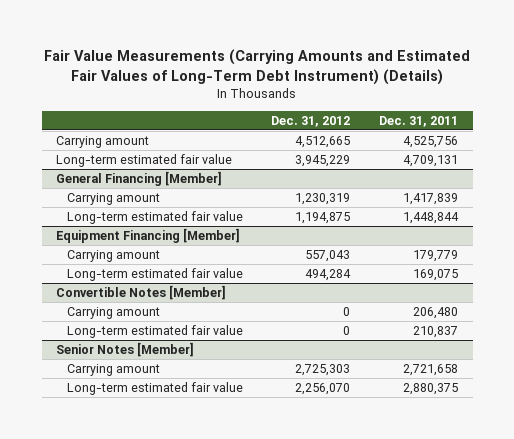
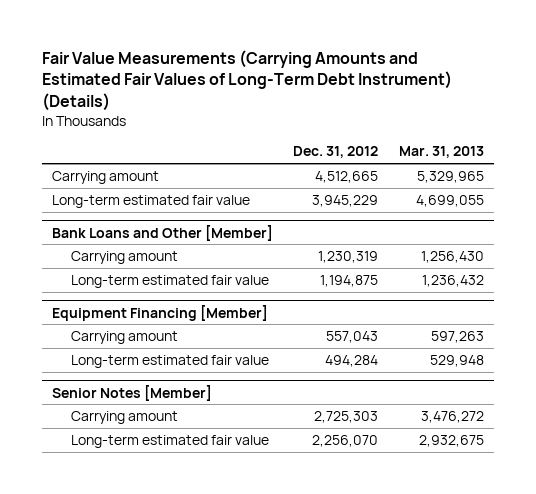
- | Dec. 31, 2012 | Dec. 31, 2011
+ | Dec. 31, 2012 | Mar. 31, 2013
- General Financing [Member]
+ Bank Loans and Other [Member]
- Convertible Notes [Member]
- Carrying amount | 0 | 206,480
- Long-term estimated fair value | 0 | 210,837

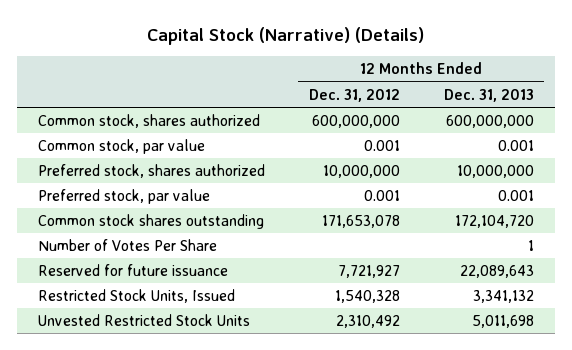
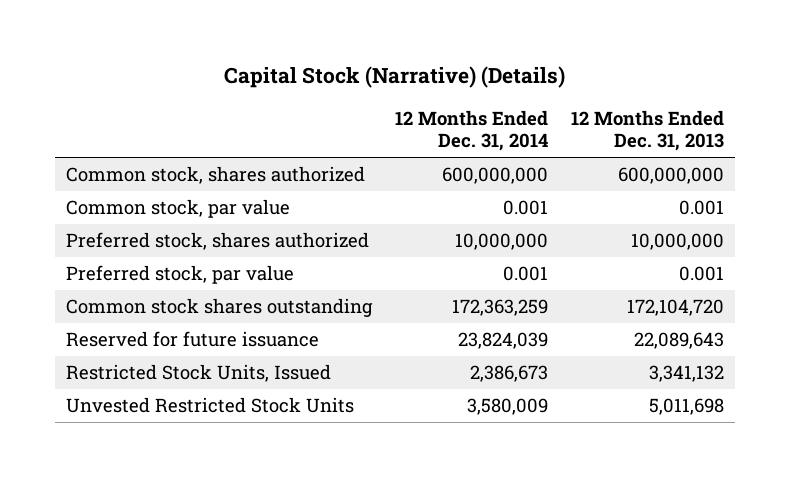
- | 12 Months Ended Dec. 31, 2012 | 12 Months Ended Dec. 31, 2013
+ | 12 Months Ended Dec. 31, 2014 | 12 Months Ended Dec. 31, 2013
- Number of Votes Per Share | | 1

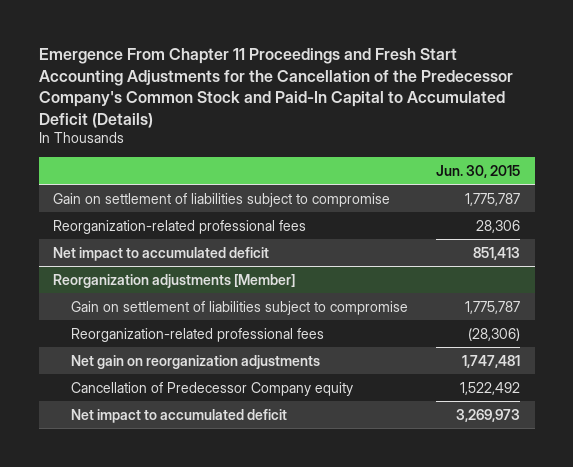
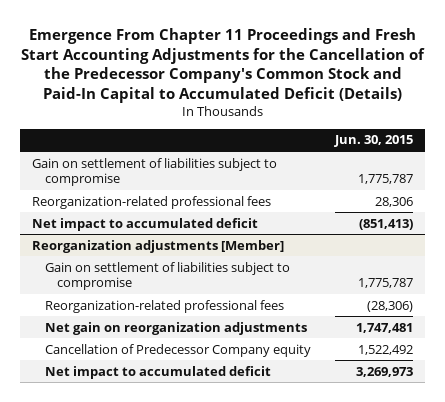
- Net impact to accumulated deficit | 851,413
+ Net impact to accumulated deficit | (851,413)

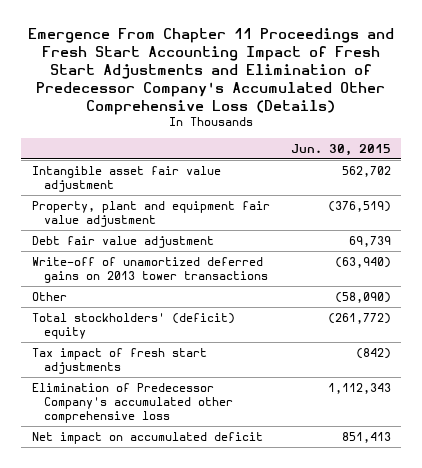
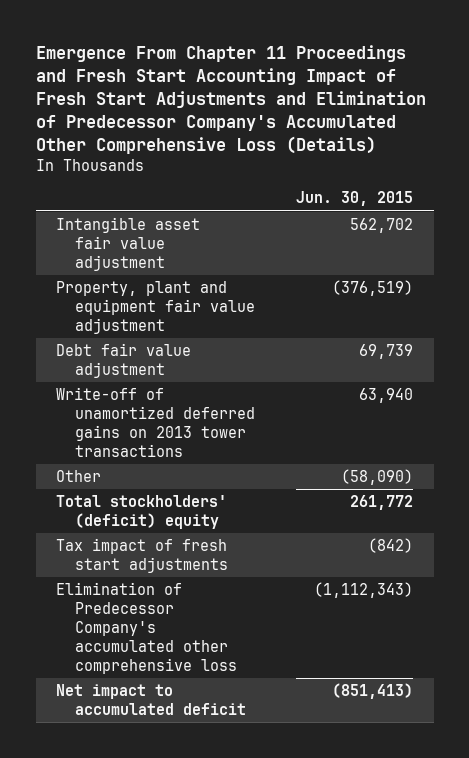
- Write-off of unamortized deferred gains on 2013 tower transactions | (63,940)
+ Write-off of unamortized deferred gains on 2013 tower transactions | 63,940
- Total stockholders' (deficit) equity | (261,772)
+ Total stockholders' (deficit) equity | 261,772
- Elimination of Predecessor Company's accumulated other comprehensive loss | 1,112,343
- Net impact on accumulated deficit | 851,413
+ Elimination of Predecessor Company's accumulated other comprehensive loss | (1,112,343)
+ Net impact to accumulated deficit | (851,413)

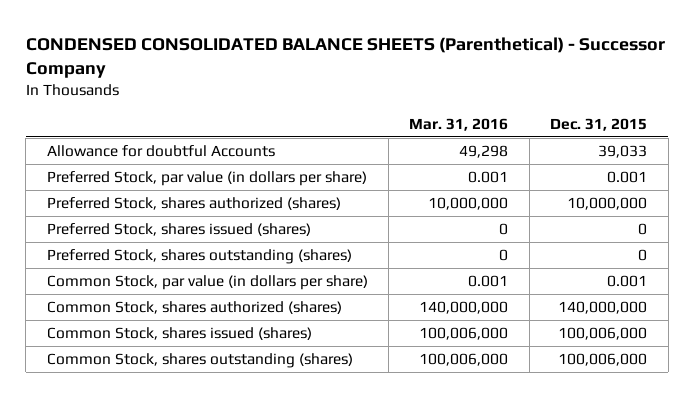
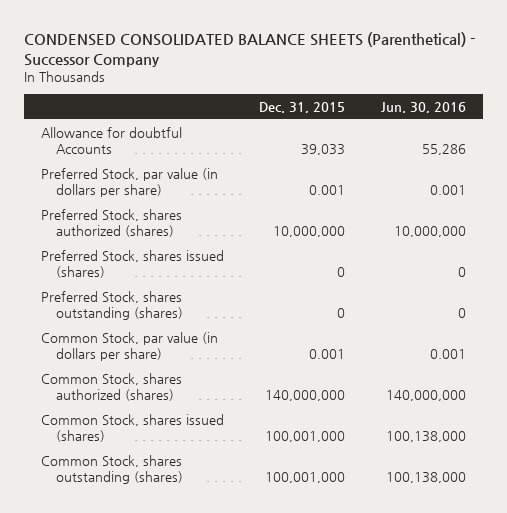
- | Mar. 31, 2016 | Dec. 31, 2015
+ | Dec. 31, 2015 | Jun. 30, 2016
- Common Stock, shares issued (shares) | 100,006,000 | 100,006,000
- Common Stock, shares outstanding (shares) | 100,006,000 | 100,006,000
+ Common Stock, shares issued (shares) | 100,001,000 | 100,138,000
+ Common Stock, shares outstanding (shares) | 100,001,000 | 100,138,000

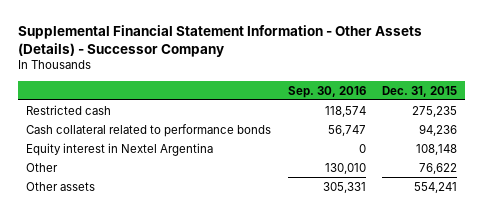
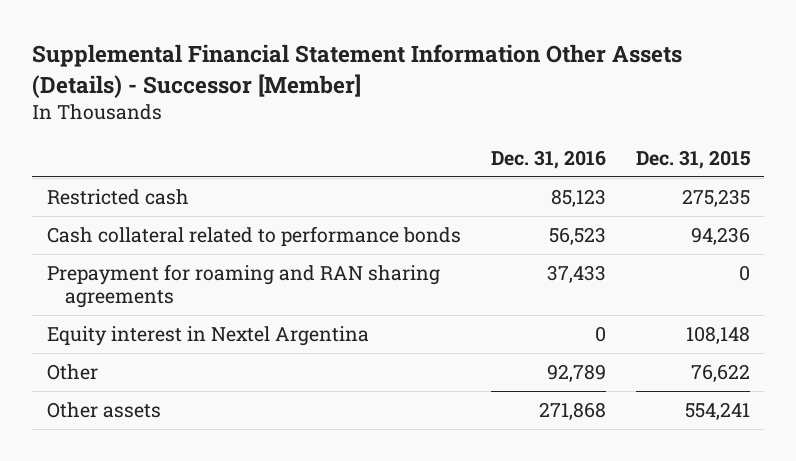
- Supplemental Financial Statement Information - Other Assets (Details) - Successor Company
+ Supplemental Financial Statement Information Other Assets (Details) - Successor [Member]
- | Sep. 30, 2016 | Dec. 31, 2015
+ | Dec. 31, 2016 | Dec. 31, 2015
+ Prepayment for roaming and RAN sharing agreements | 37,433 | 0

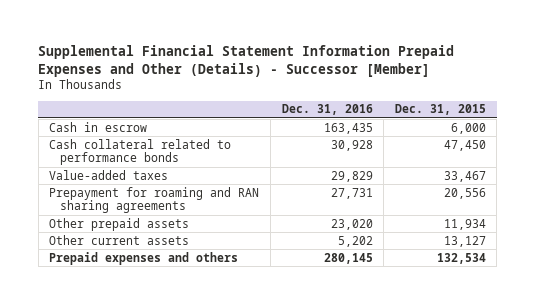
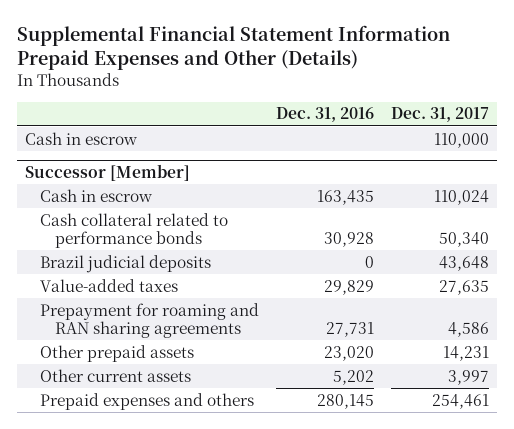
- Supplemental Financial Statement Information Prepaid Expenses and Other (Details) - Successor [Member]
+ Supplemental Financial Statement Information Prepaid Expenses and Other (Details)
- | Dec. 31, 2016 | Dec. 31, 2015
+ | Dec. 31, 2016 | Dec. 31, 2017
+ Cash in escrow | | 110,000
+ Successor [Member]
+ Brazil judicial deposits | 0 | 43,648

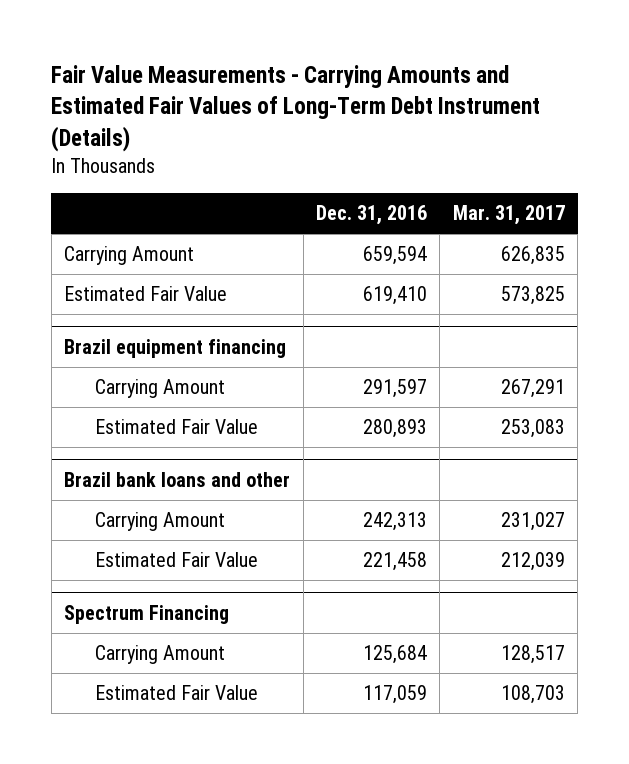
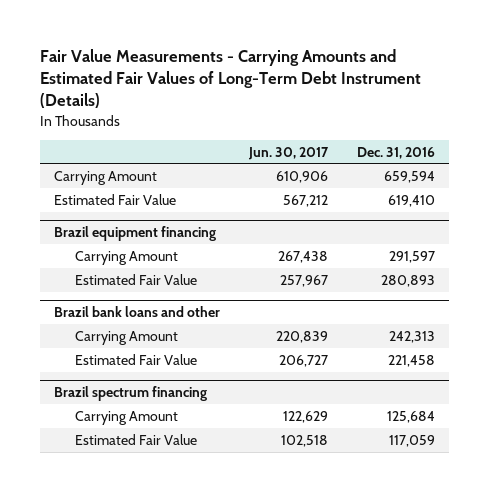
- | Dec. 31, 2016 | Mar. 31, 2017
+ | Jun. 30, 2017 | Dec. 31, 2016
- Spectrum Financing
+ Brazil spectrum financing

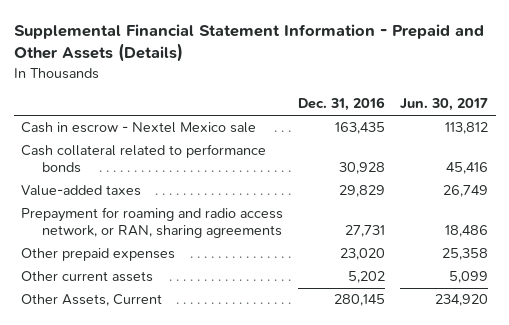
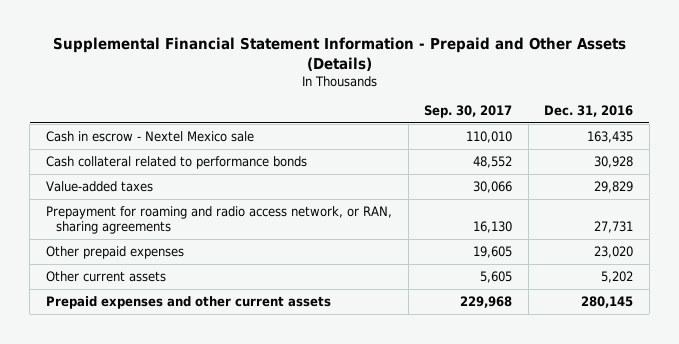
- | Dec. 31, 2016 | Jun. 30, 2017
+ | Sep. 30, 2017 | Dec. 31, 2016
- Other Assets, Current | 280,145 | 234,920
+ Prepaid expenses and other current assets | 229,968 | 280,145

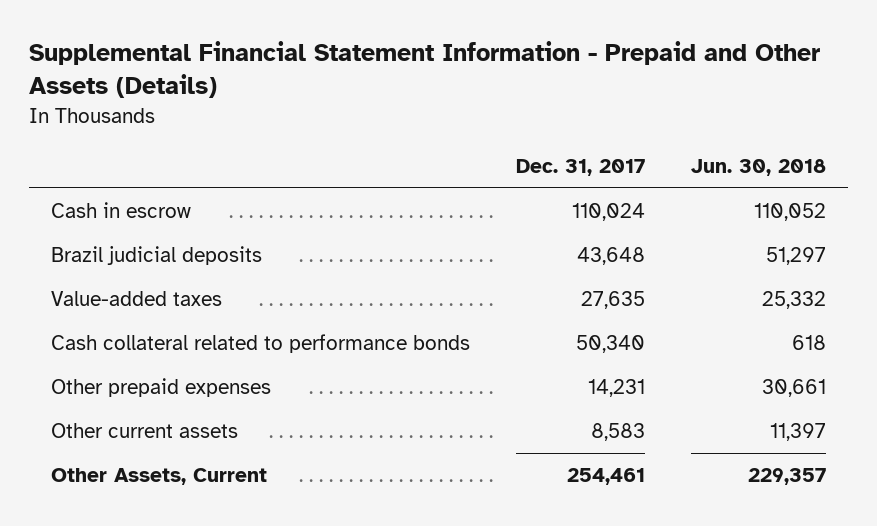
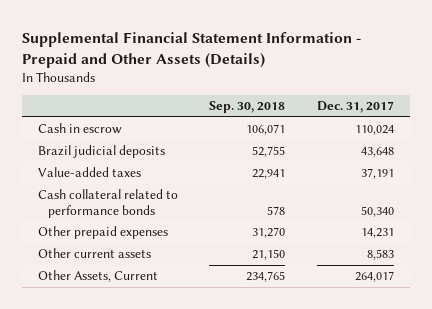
- | Dec. 31, 2017 | Jun. 30, 2018
+ | Sep. 30, 2018 | Dec. 31, 2017
- Value-added taxes | 27,635 | 25,332
+ Value-added taxes | 22,941 | 37,191
- Other Assets, Current | 254,461 | 229,357
+ Other Assets, Current | 234,765 | 264,017

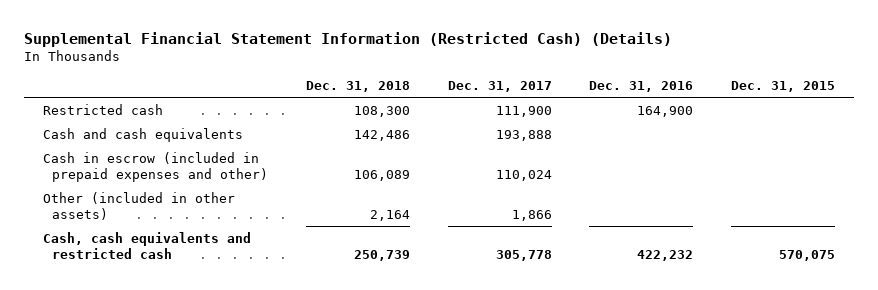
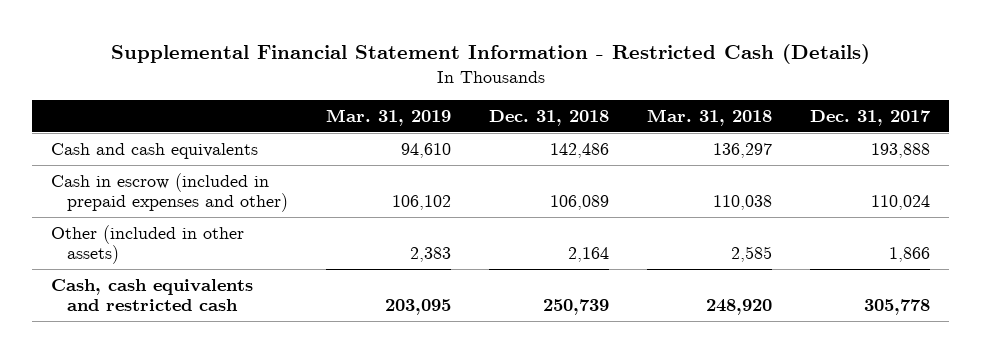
- Supplemental Financial Statement Information (Restricted Cash) (Details)
+ Supplemental Financial Statement Information - Restricted Cash (Details)
- | Dec. 31, 2018 | Dec. 31, 2017 | Dec. 31, 2016 | Dec. 31, 2015
+ | Mar. 31, 2019 | Dec. 31, 2018 | Mar. 31, 2018 | Dec. 31, 2017
- Restricted cash | 108,300 | 111,900 | 164,900 |

